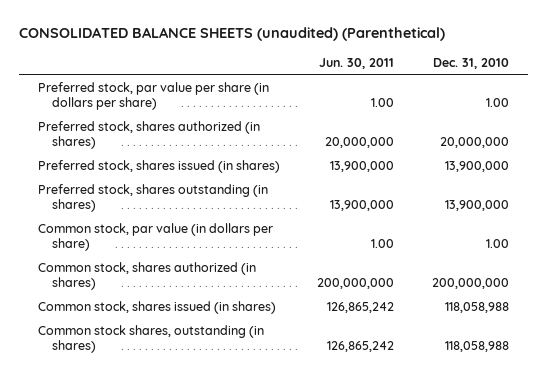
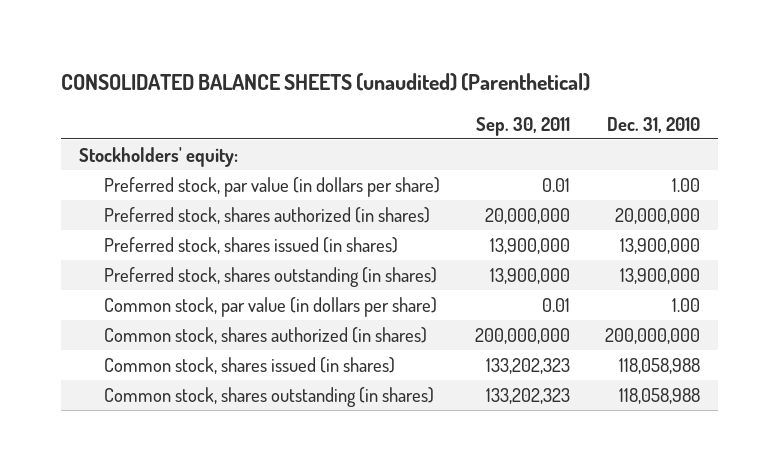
- | Jun. 30, 2011 | Dec. 31, 2010
+ | Sep. 30, 2011 | Dec. 31, 2010
- Preferred stock, par value per share (in dollars per share) | 1.00 | 1.00
+ Stockholders' equity:
+ Preferred stock, par value (in dollars per share) | 0.01 | 1.00
- Common stock shares, outstanding (in shares) | 126,865,242 | 118,058,988
+ Common stock, shares outstanding (in shares) | 133,202,323 | 118,058,988

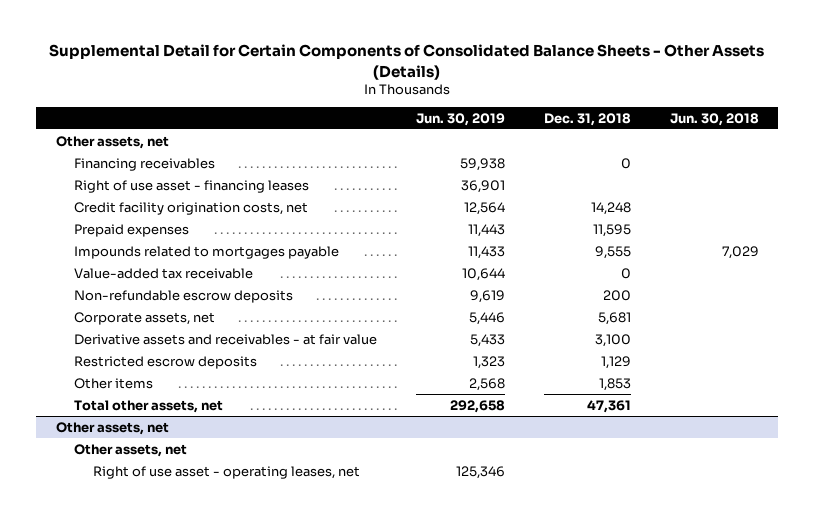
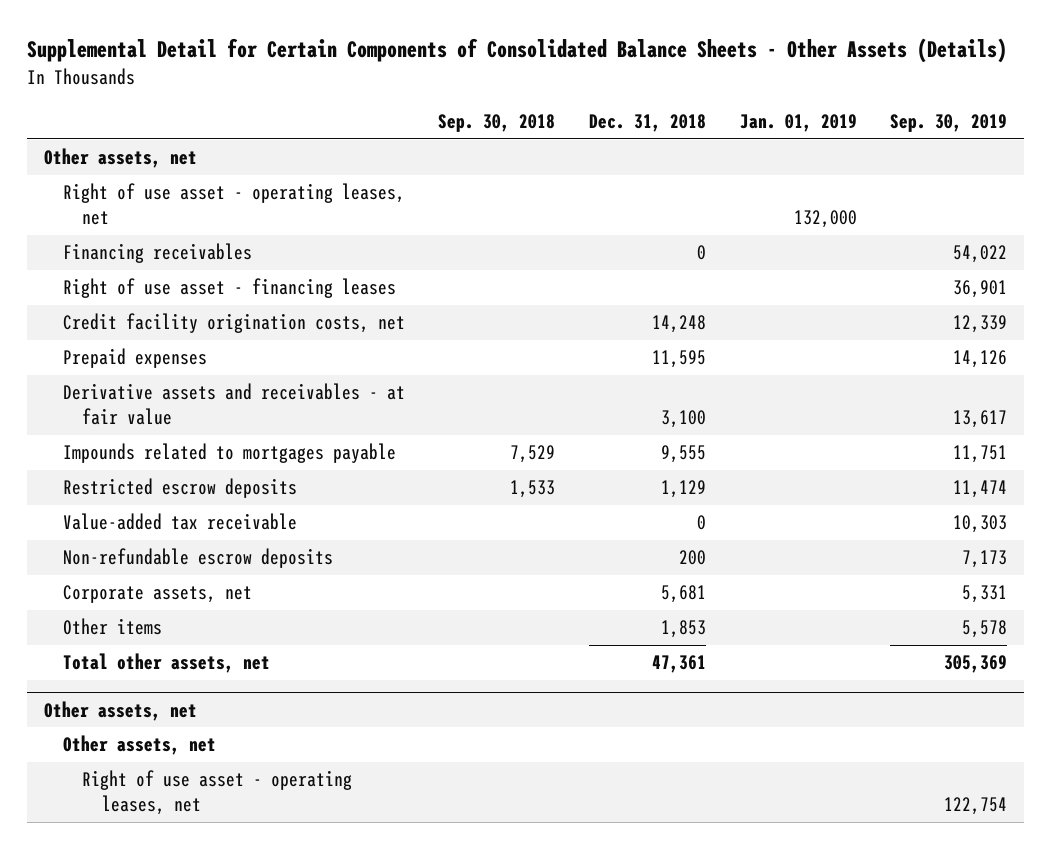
- | Jun. 30, 2019 | Dec. 31, 2018 | Jun. 30, 2018
+ | Sep. 30, 2018 | Dec. 31, 2018 | Jan. 01, 2019 | Sep. 30, 2019
+ Right of use asset - operating leases, net | | | 132,000 |
moved up: Derivative assets and receivables - at fair value | | 3,100 | | 13,617
moved up: Restricted escrow deposits | 1,533 | 1,129 | | 11,474

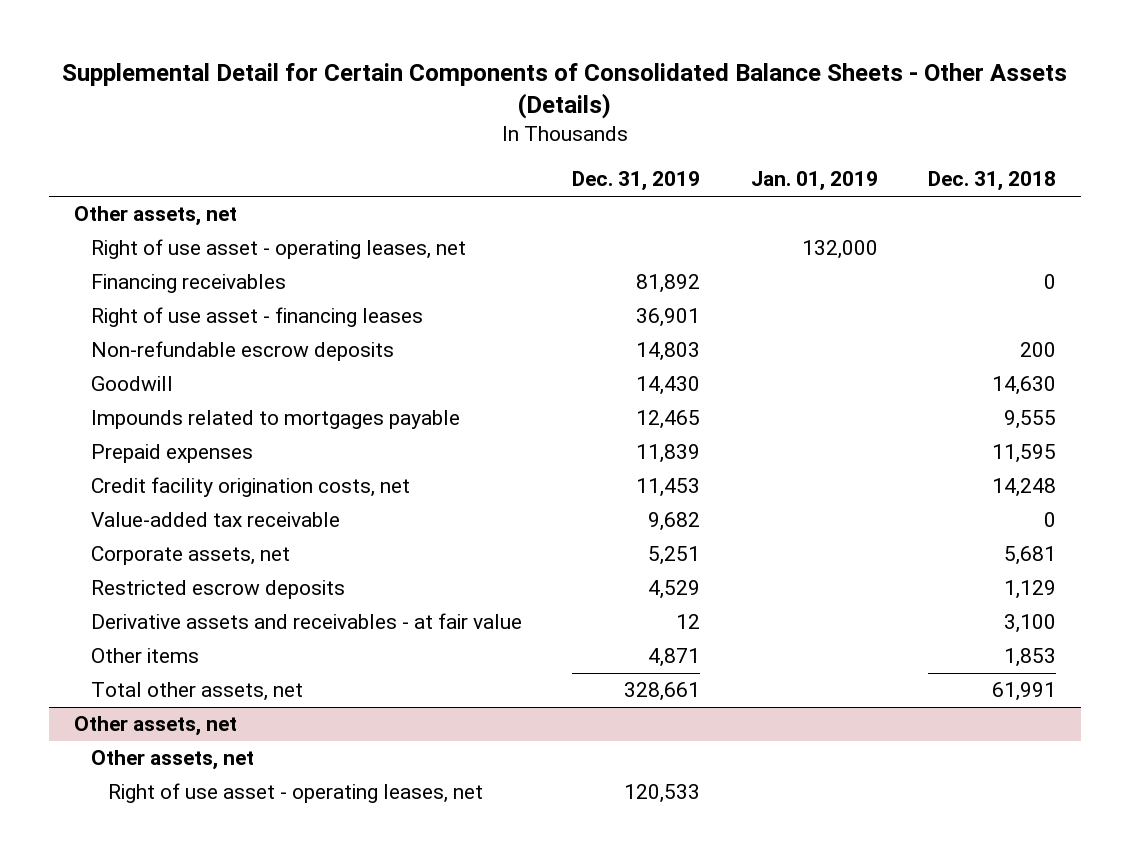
- | Sep. 30, 2018 | Dec. 31, 2018 | Jan. 01, 2019 | Sep. 30, 2019
+ | Dec. 31, 2019 | Jan. 01, 2019 | Dec. 31, 2018
moved up: Non-refundable escrow deposits | 14,803 | | 200
+ Goodwill | 14,430 | | 14,630
moved down: Prepaid expenses | 11,839 | | 11,595
moved down: Credit facility origination costs, net | 11,453 | | 14,248
moved down: Restricted escrow deposits | 4,529 | | 1,129
moved down: Derivative assets and receivables - at fair value | 12 | | 3,100
- Total other assets, net | | 47,361 | | 305,369
+ Total other assets, net | 328,661 | | 61,991

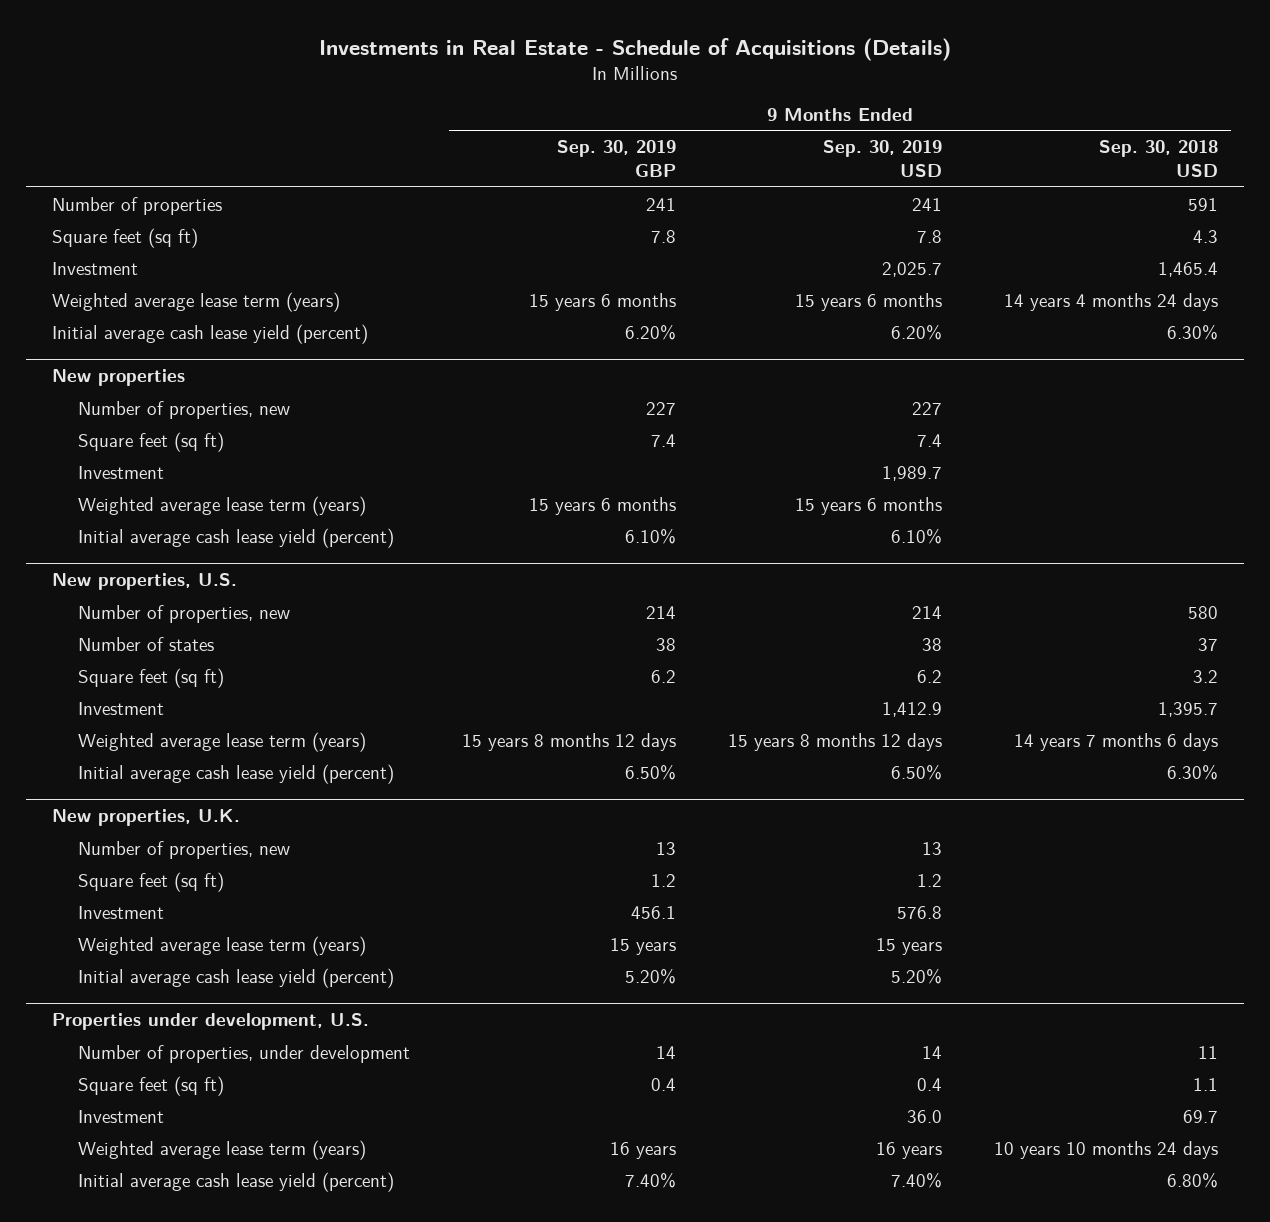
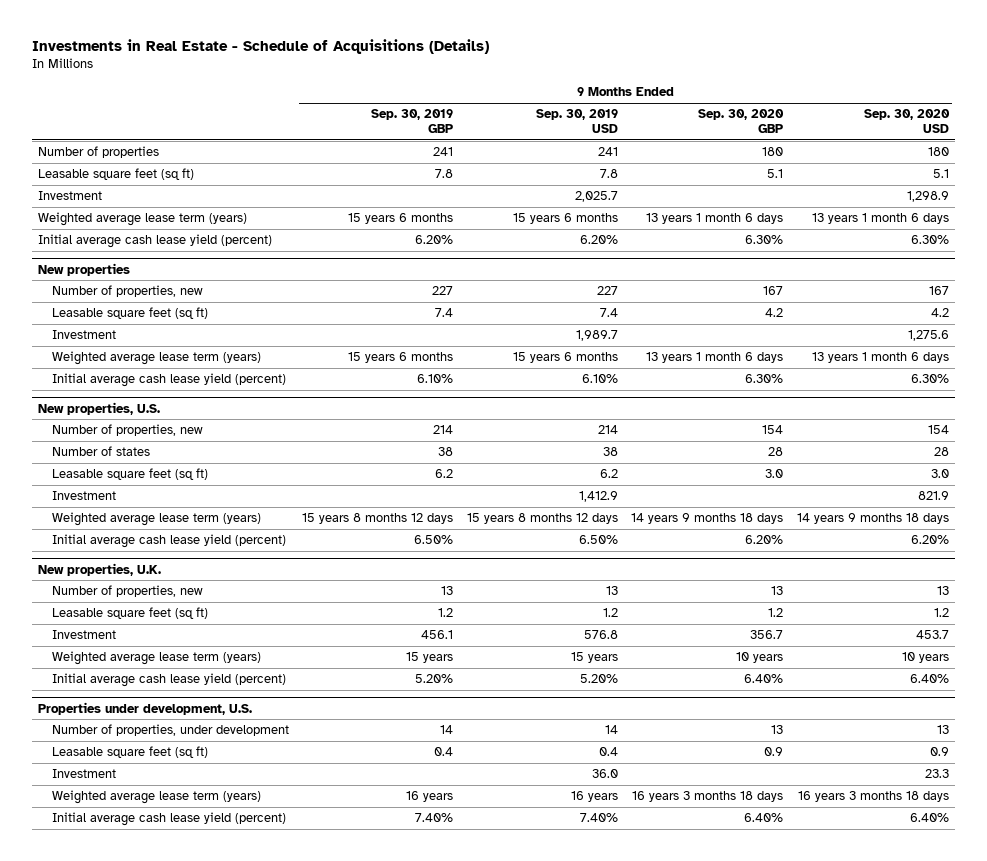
- | 9 Months Ended Sep. 30, 2019 GBP | 9 Months Ended Sep. 30, 2019 USD | 9 Months Ended Sep. 30, 2018 USD
+ | 9 Months Ended Sep. 30, 2019 GBP | 9 Months Ended Sep. 30, 2019 USD | 9 Months Ended Sep. 30, 2020 GBP | 9 Months Ended Sep. 30, 2020 USD
- Square feet (sq ft) | 7.8 | 7.8 | 4.3
+ Leasable square feet (sq ft) | 7.8 | 7.8 | 5.1 | 5.1
@ New properties
- Square feet (sq ft) | 7.4 | 7.4 |
+ Leasable square feet (sq ft) | 7.4 | 7.4 | 4.2 | 4.2
@ New properties, U.S.
- Square feet (sq ft) | 6.2 | 6.2 | 3.2
+ Leasable square feet (sq ft) | 6.2 | 6.2 | 3.0 | 3.0
@ New properties, U.K.
- Square feet (sq ft) | 1.2 | 1.2 |
+ Leasable square feet (sq ft) | 1.2 | 1.2 | 1.2 | 1.2
@ Properties under development, U.S.
- Square feet (sq ft) | 0.4 | 0.4 | 1.1
+ Leasable square feet (sq ft) | 0.4 | 0.4 | 0.9 | 0.9

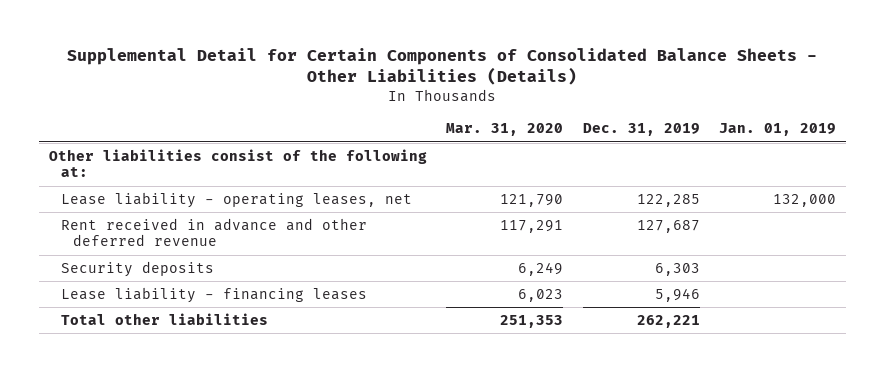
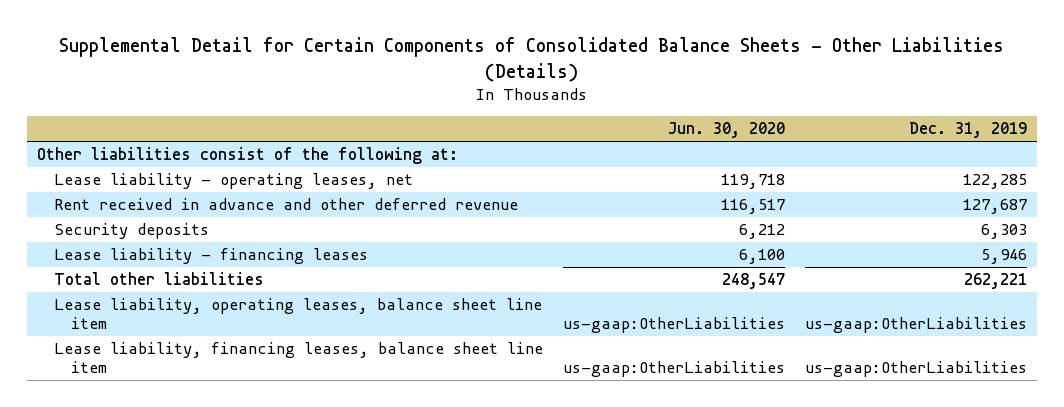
- | Mar. 31, 2020 | Dec. 31, 2019 | Jan. 01, 2019
+ | Jun. 30, 2020 | Dec. 31, 2019
+ Lease liability, operating leases, balance sheet line item | us-gaap:OtherLiabilities | us-gaap:OtherLiabilities
+ Lease liability, financing leases, balance sheet line item | us-gaap:OtherLiabilities | us-gaap:OtherLiabilities

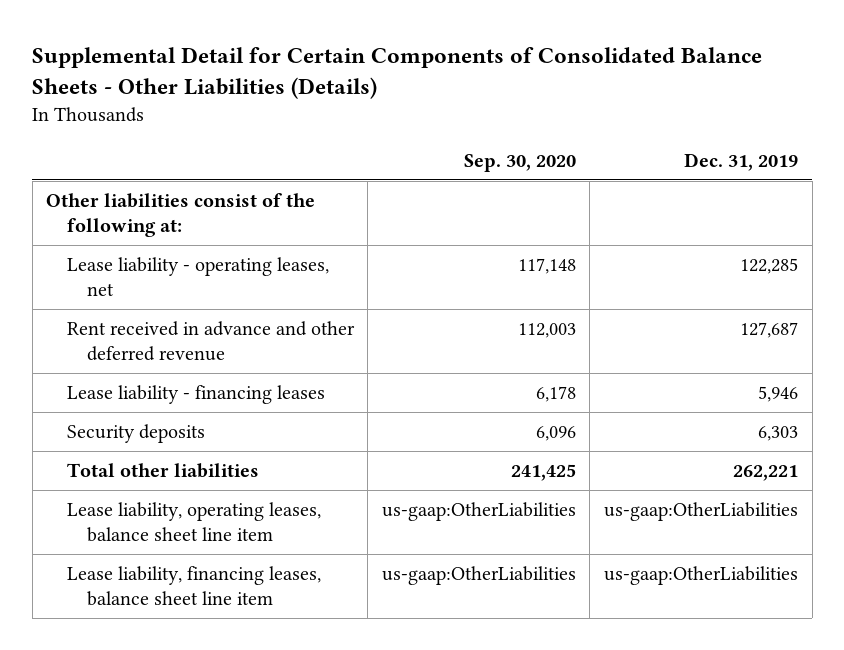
- | Jun. 30, 2020 | Dec. 31, 2019
+ | Sep. 30, 2020 | Dec. 31, 2019
moved down: Security deposits | 6,096 | 6,303

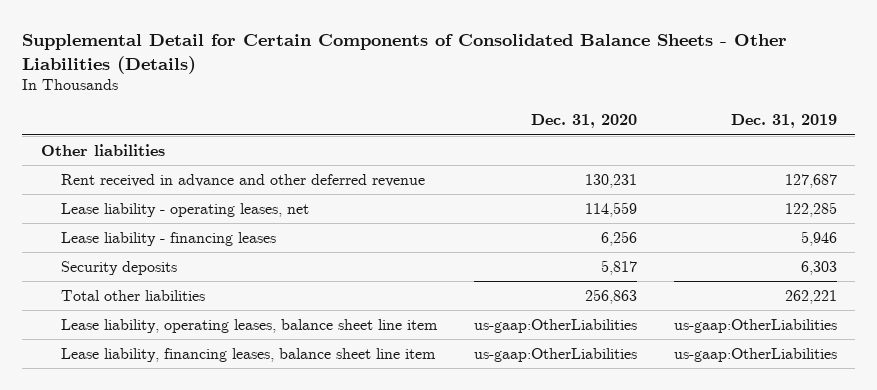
- | Sep. 30, 2020 | Dec. 31, 2019
+ | Dec. 31, 2020 | Dec. 31, 2019
- Other liabilities consist of the following at:
+ Other liabilities
moved down: Lease liability - operating leases, net | 114,559 | 122,285

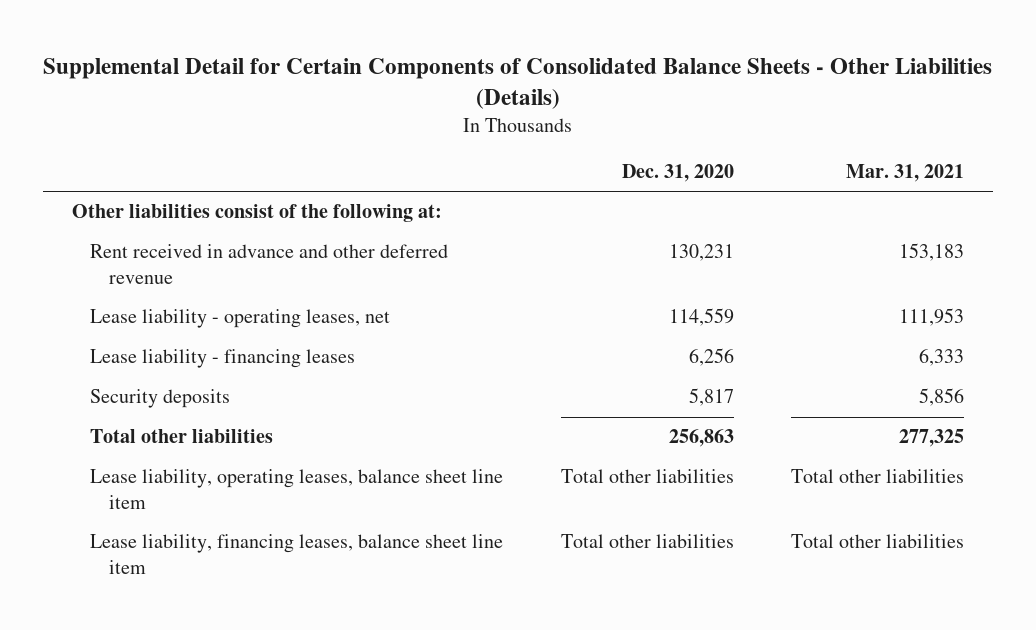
- | Dec. 31, 2020 | Dec. 31, 2019
+ | Dec. 31, 2020 | Mar. 31, 2021
- Other liabilities
+ Other liabilities consist of the following at:
- Lease liability, operating leases, balance sheet line item | us-gaap:OtherLiabilities | us-gaap:OtherLiabilities
- Lease liability, financing leases, balance sheet line item | us-gaap:OtherLiabilities | us-gaap:OtherLiabilities
+ Lease liability, operating leases, balance sheet line item | Total other liabilities | Total other liabilities
+ Lease liability, financing leases, balance sheet line item | Total other liabilities | Total other liabilities

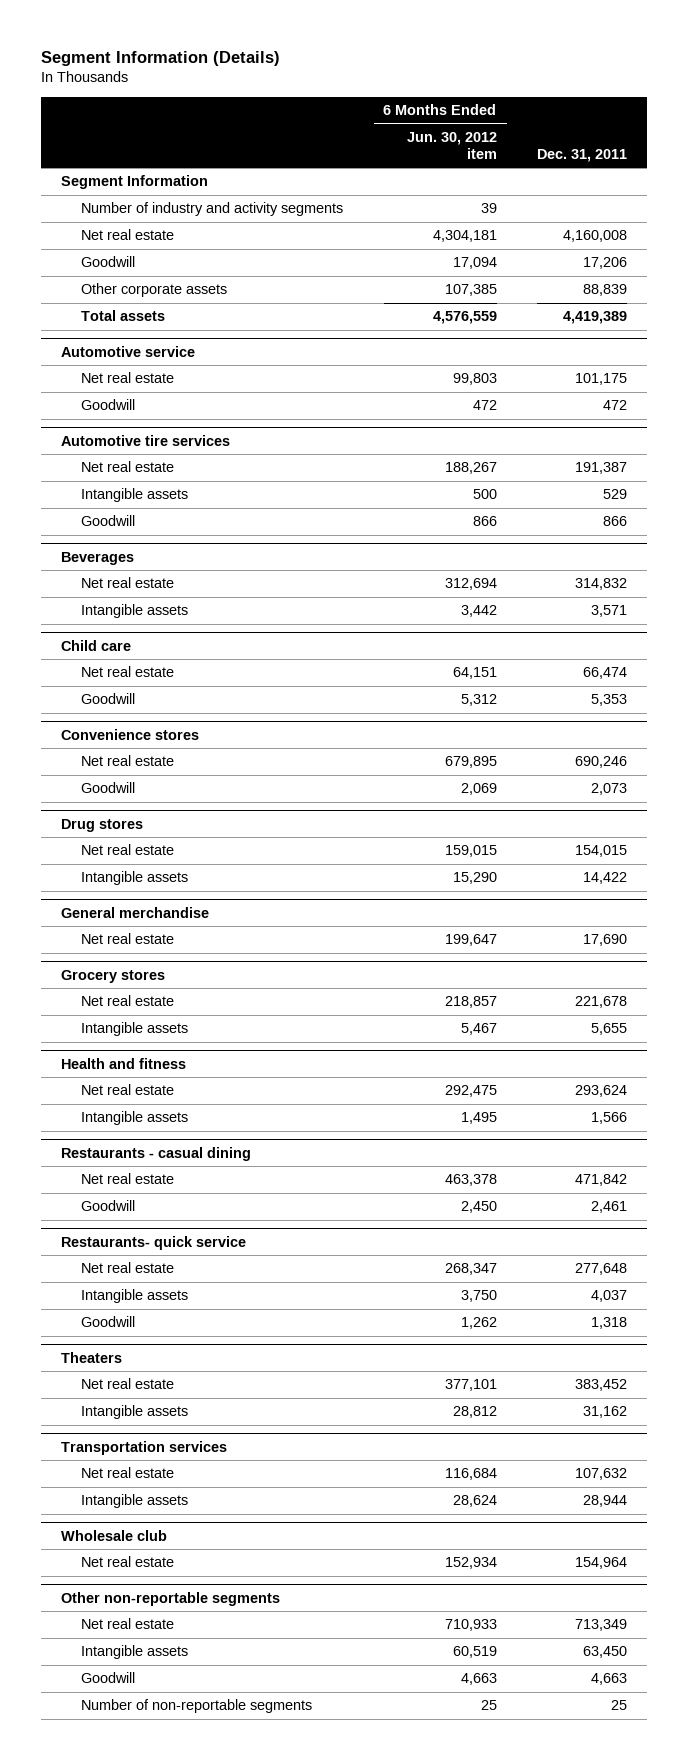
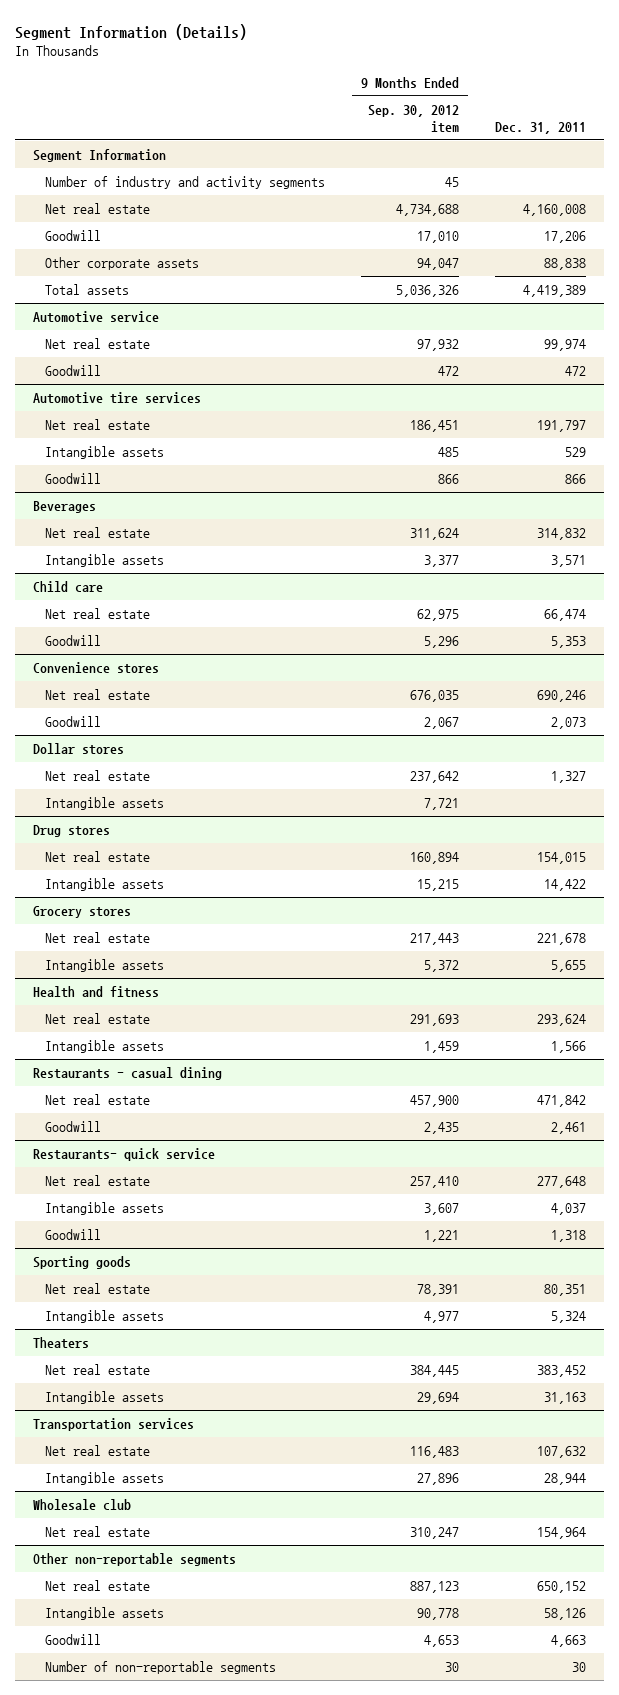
- | 6 Months Ended Jun. 30, 2012 item | Dec. 31, 2011
+ | 9 Months Ended Sep. 30, 2012 item | Dec. 31, 2011
- Other corporate assets | 107,385 | 88,839
+ Other corporate assets | 94,047 | 88,838
@ Automotive service
- Net real estate | 99,803 | 101,175
+ Net real estate | 97,932 | 99,974
@ Automotive tire services
- Net real estate | 188,267 | 191,387
+ Net real estate | 186,451 | 191,797
+ Dollar stores
+ Net real estate | 237,642 | 1,327
+ Intangible assets | 7,721 |
- General merchandise
- Net real estate | 199,647 | 17,690
+ Sporting goods
+ Net real estate | 78,391 | 80,351
+ Intangible assets | 4,977 | 5,324
@ Theaters
- Intangible assets | 28,812 | 31,162
+ Intangible assets | 29,694 | 31,163
@ Other non-reportable segments
- Net real estate | 710,933 | 713,349
- Intangible assets | 60,519 | 63,450
+ Net real estate | 887,123 | 650,152
+ Intangible assets | 90,778 | 58,126
- Number of non-reportable segments | 25 | 25
+ Number of non-reportable segments | 30 | 30

